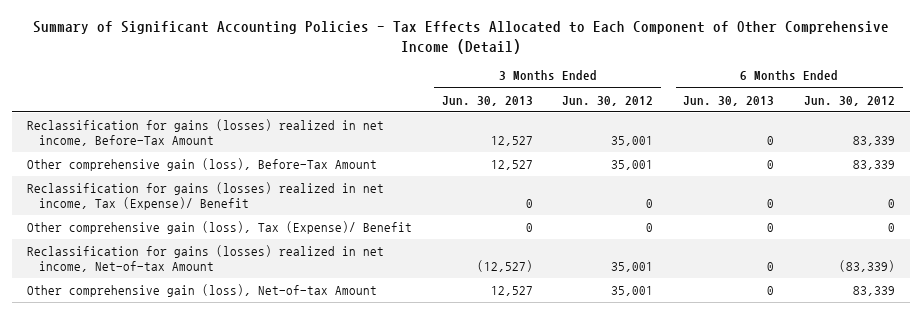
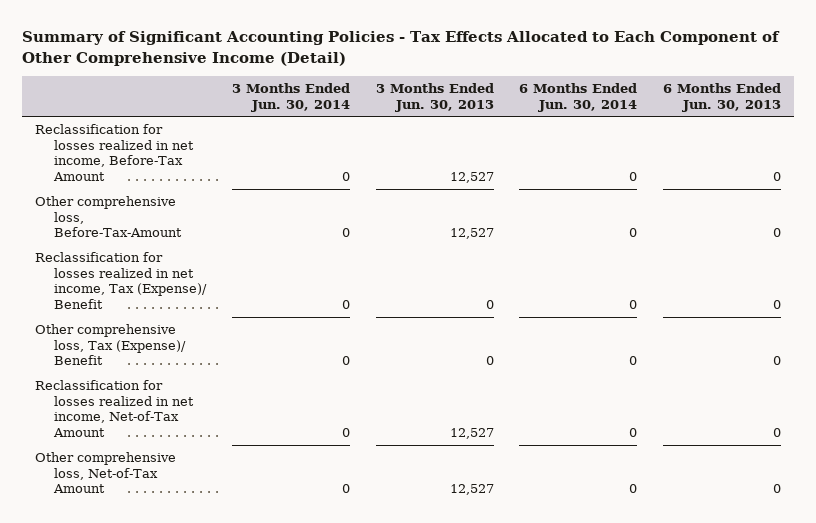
- | 3 Months Ended Jun. 30, 2013 | 3 Months Ended Jun. 30, 2012 | 6 Months Ended Jun. 30, 2013 | 6 Months Ended Jun. 30, 2012
+ | 3 Months Ended Jun. 30, 2014 | 3 Months Ended Jun. 30, 2013 | 6 Months Ended Jun. 30, 2014 | 6 Months Ended Jun. 30, 2013
- Reclassification for gains (losses) realized in net income, Before-Tax Amount | 12,527 | 35,001 | 0 | 83,339
- Other comprehensive gain (loss), Before-Tax Amount | 12,527 | 35,001 | 0 | 83,339
- Reclassification for gains (losses) realized in net income, Tax (Expense)/ Benefit | 0 | 0 | 0 | 0
- Other comprehensive gain (loss), Tax (Expense)/ Benefit | 0 | 0 | 0 | 0
- Reclassification for gains (losses) realized in net income, Net-of-tax Amount | (12,527) | 35,001 | 0 | (83,339)
- Other comprehensive gain (loss), Net-of-tax Amount | 12,527 | 35,001 | 0 | 83,339
+ Reclassification for losses realized in net income, Before-Tax Amount | 0 | 12,527 | 0 | 0
+ Other comprehensive loss, Before-Tax-Amount | 0 | 12,527 | 0 | 0
+ Reclassification for losses realized in net income, Tax (Expense)/ Benefit | 0 | 0 | 0 | 0
+ Other comprehensive loss, Tax (Expense)/ Benefit | 0 | 0 | 0 | 0
+ Reclassification for losses realized in net income, Net-of-Tax Amount | 0 | 12,527 | 0 | 0
+ Other comprehensive loss, Net-of-Tax Amount | 0 | 12,527 | 0 | 0

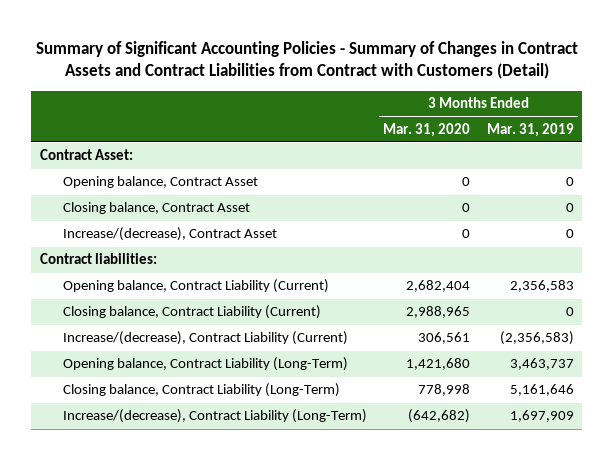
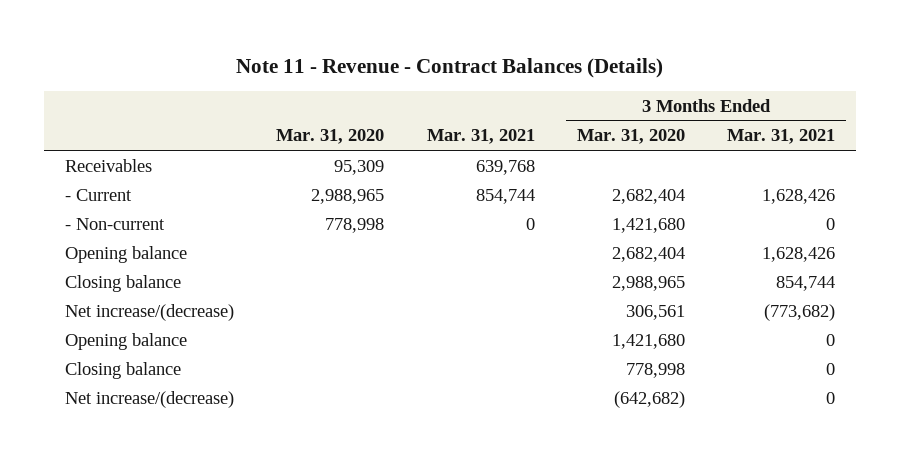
- Summary of Significant Accounting Policies - Summary of Changes in Contract Assets and Contract Liabilities from Contract with Customers (Detail)
+ Note 11 - Revenue - Contract Balances (Details)
- | 3 Months Ended Mar. 31, 2020 | 3 Months Ended Mar. 31, 2019
+ | Mar. 31, 2020 | Mar. 31, 2021 | 3 Months Ended Mar. 31, 2020 | 3 Months Ended Mar. 31, 2021
- Contract Asset:
- Opening balance, Contract Asset | 0 | 0
- Closing balance, Contract Asset | 0 | 0
- Increase/(decrease), Contract Asset | 0 | 0
- Contract liabilities:
- Opening balance, Contract Liability (Current) | 2,682,404 | 2,356,583
- Closing balance, Contract Liability (Current) | 2,988,965 | 0
- Increase/(decrease), Contract Liability (Current) | 306,561 | (2,356,583)
- Opening balance, Contract Liability (Long-Term) | 1,421,680 | 3,463,737
- Closing balance, Contract Liability (Long-Term) | 778,998 | 5,161,646
- Increase/(decrease), Contract Liability (Long-Term) | (642,682) | 1,697,909
+ Receivables | 95,309 | 639,768 | |
+ - Current | 2,988,965 | 854,744 | 2,682,404 | 1,628,426
+ - Non-current | 778,998 | 0 | 1,421,680 | 0
+ Opening balance | | | 2,682,404 | 1,628,426
+ Closing balance | | | 2,988,965 | 854,744
+ Net increase/(decrease) | | | 306,561 | (773,682)
+ Opening balance | | | 1,421,680 | 0
+ Closing balance | | | 778,998 | 0
+ Net increase/(decrease) | | | (642,682) | 0

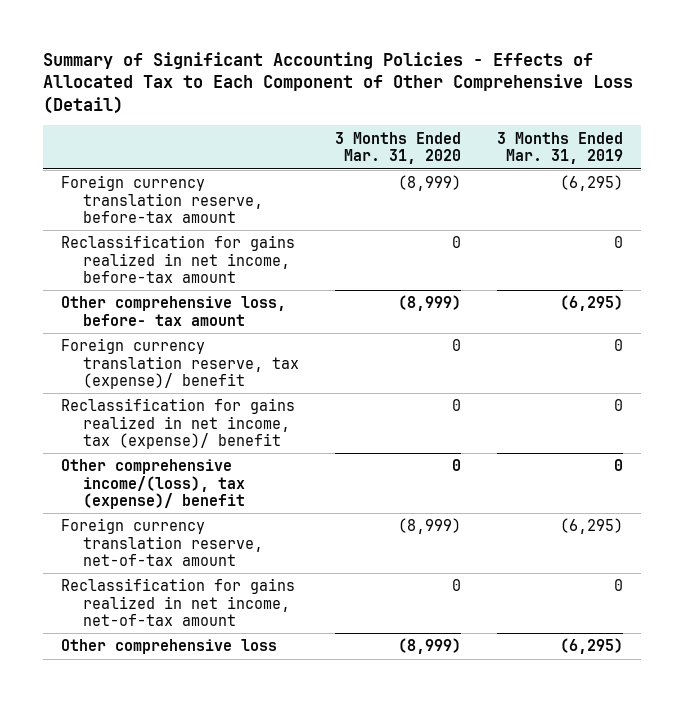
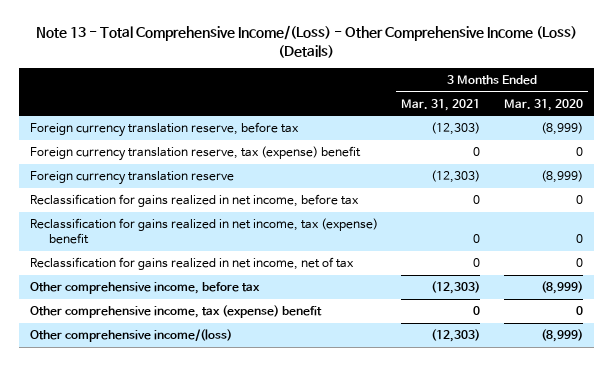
- Summary of Significant Accounting Policies - Effects of Allocated Tax to Each Component of Other Comprehensive Loss (Detail)
+ Note 13 - Total Comprehensive Income/(Loss) - Other Comprehensive Income (Loss) (Details)
- | 3 Months Ended Mar. 31, 2020 | 3 Months Ended Mar. 31, 2019
+ | 3 Months Ended Mar. 31, 2021 | 3 Months Ended Mar. 31, 2020
- Foreign currency translation reserve, before-tax amount | (8,999) | (6,295)
- Reclassification for gains realized in net income, before-tax amount | 0 | 0
- Other comprehensive loss, before- tax amount | (8,999) | (6,295)
- Foreign currency translation reserve, tax (expense)/ benefit | 0 | 0
- Reclassification for gains realized in net income, tax (expense)/ benefit | 0 | 0
- Other comprehensive income/(loss), tax (expense)/ benefit | 0 | 0
- Foreign currency translation reserve, net-of-tax amount | (8,999) | (6,295)
- Reclassification for gains realized in net income, net-of-tax amount | 0 | 0
- Other comprehensive loss | (8,999) | (6,295)
+ Foreign currency translation reserve, before tax | (12,303) | (8,999)
+ Foreign currency translation reserve, tax (expense) benefit | 0 | 0
+ Foreign currency translation reserve | (12,303) | (8,999)
+ Reclassification for gains realized in net income, before tax | 0 | 0
+ Reclassification for gains realized in net income, tax (expense) benefit | 0 | 0
+ Reclassification for gains realized in net income, net of tax | 0 | 0
+ Other comprehensive income, before tax | (12,303) | (8,999)
+ Other comprehensive income, tax (expense) benefit | 0 | 0
+ Other comprehensive income/(loss) | (12,303) | (8,999)

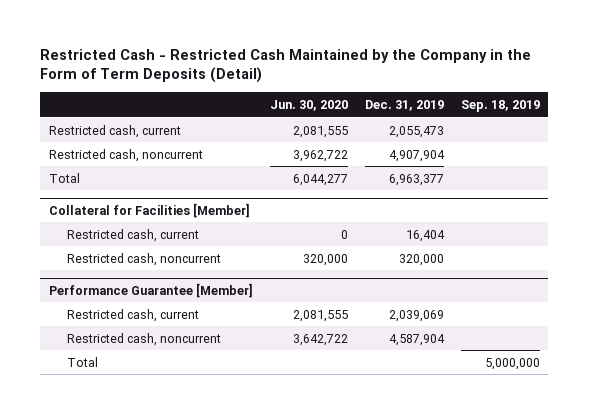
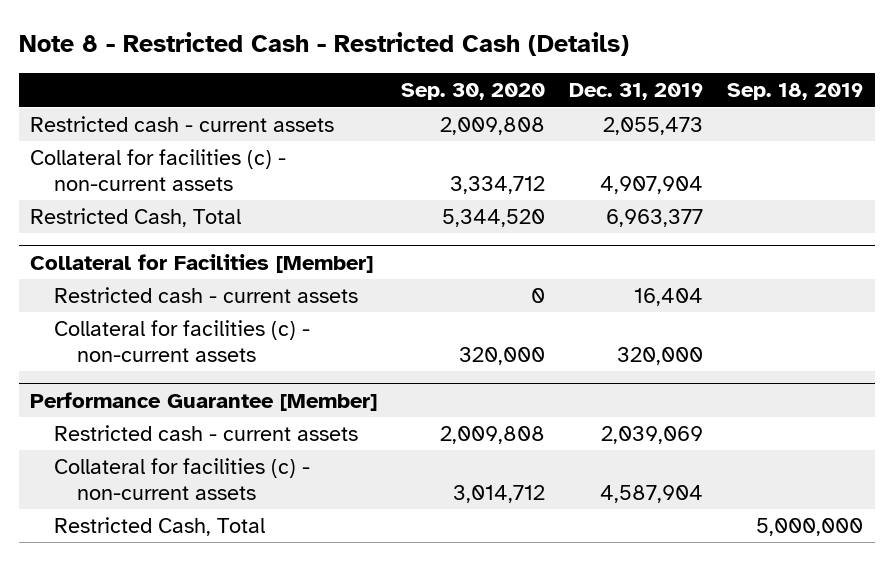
- Restricted Cash - Restricted Cash Maintained by the Company in the Form of Term Deposits (Detail)
+ Note 8 - Restricted Cash - Restricted Cash (Details)
- | Jun. 30, 2020 | Dec. 31, 2019 | Sep. 18, 2019
+ | Sep. 30, 2020 | Dec. 31, 2019 | Sep. 18, 2019
- Restricted cash, current | 2,081,555 | 2,055,473 |
- Restricted cash, noncurrent | 3,962,722 | 4,907,904 |
- Total | 6,044,277 | 6,963,377 |
+ Restricted cash - current assets | 2,009,808 | 2,055,473 |
+ Collateral for facilities (c) - non-current assets | 3,334,712 | 4,907,904 |
+ Restricted Cash, Total | 5,344,520 | 6,963,377 |
@ Collateral for Facilities [Member]
- Restricted cash, current | 0 | 16,404 |
- Restricted cash, noncurrent | 320,000 | 320,000 |
+ Restricted cash - current assets | 0 | 16,404 |
+ Collateral for facilities (c) - non-current assets | 320,000 | 320,000 |
@ Performance Guarantee [Member]
- Restricted cash, current | 2,081,555 | 2,039,069 |
- Restricted cash, noncurrent | 3,642,722 | 4,587,904 |
- Total | | | 5,000,000
+ Restricted cash - current assets | 2,009,808 | 2,039,069 |
+ Collateral for facilities (c) - non-current assets | 3,014,712 | 4,587,904 |
+ Restricted Cash, Total | | | 5,000,000

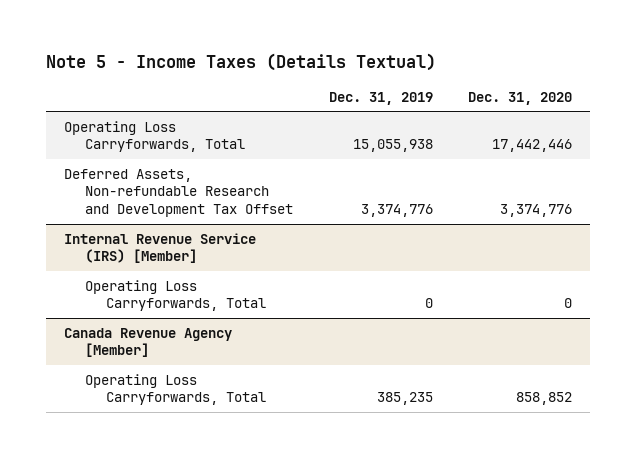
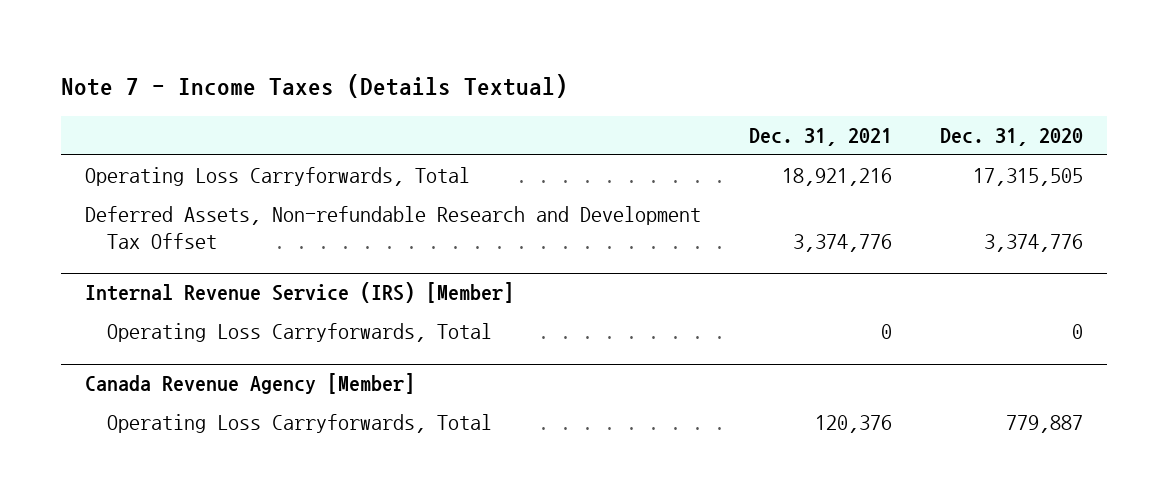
- Note 5 - Income Taxes (Details Textual)
+ Note 7 - Income Taxes (Details Textual)
- | Dec. 31, 2019 | Dec. 31, 2020
+ | Dec. 31, 2021 | Dec. 31, 2020
- Operating Loss Carryforwards, Total | 15,055,938 | 17,442,446
+ Operating Loss Carryforwards, Total | 18,921,216 | 17,315,505
@ Canada Revenue Agency [Member]
- Operating Loss Carryforwards, Total | 385,235 | 858,852
+ Operating Loss Carryforwards, Total | 120,376 | 779,887

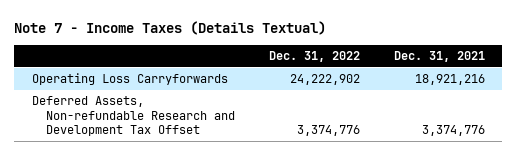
- | Dec. 31, 2021 | Dec. 31, 2020
+ | Dec. 31, 2022 | Dec. 31, 2021
- Operating Loss Carryforwards, Total | 18,921,216 | 17,315,505
+ Operating Loss Carryforwards | 24,222,902 | 18,921,216
- Internal Revenue Service (IRS) [Member]
- Operating Loss Carryforwards, Total | 0 | 0
- Canada Revenue Agency [Member]
- Operating Loss Carryforwards, Total | 120,376 | 779,887

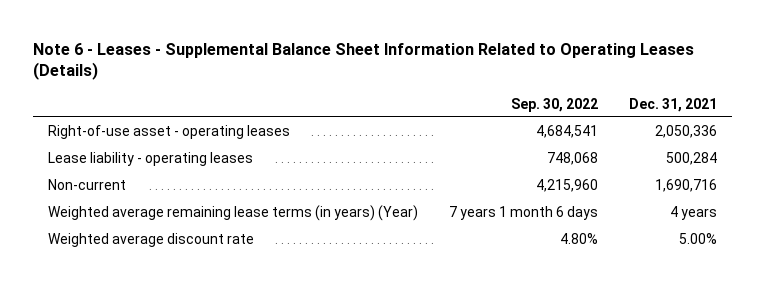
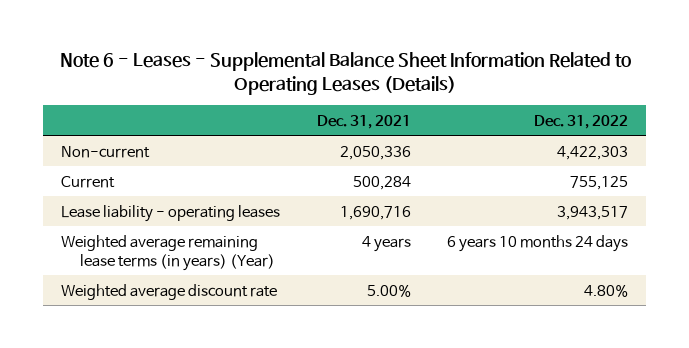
- | Sep. 30, 2022 | Dec. 31, 2021
+ | Dec. 31, 2021 | Dec. 31, 2022
- Right-of-use asset - operating leases | 4,684,541 | 2,050,336
- Lease liability - operating leases | 748,068 | 500,284
- Non-current | 4,215,960 | 1,690,716
+ Non-current | 2,050,336 | 4,422,303
+ Current | 500,284 | 755,125
+ Lease liability - operating leases | 1,690,716 | 3,943,517

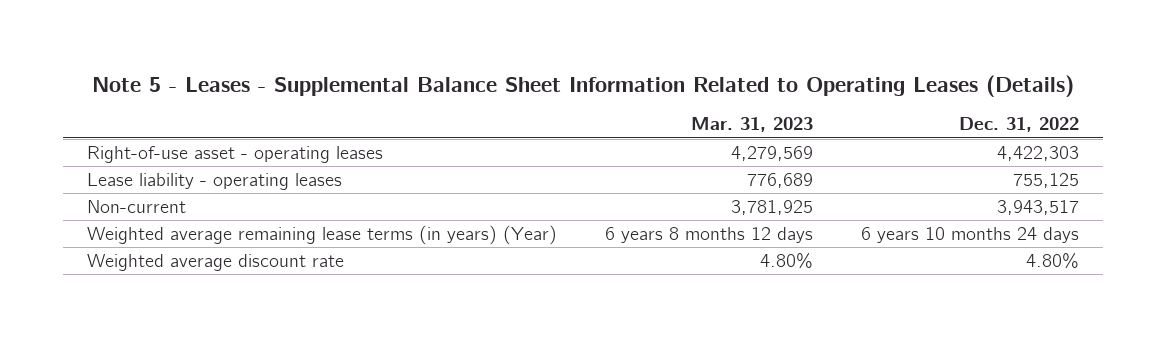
- Note 6 - Leases - Supplemental Balance Sheet Information Related to Operating Leases (Details)
+ Note 5 - Leases - Supplemental Balance Sheet Information Related to Operating Leases (Details)
- | Dec. 31, 2021 | Dec. 31, 2022
+ | Mar. 31, 2023 | Dec. 31, 2022
- Non-current | 2,050,336 | 4,422,303
- Current | 500,284 | 755,125
- Lease liability - operating leases | 1,690,716 | 3,943,517
+ Right-of-use asset - operating leases | 4,279,569 | 4,422,303
+ Lease liability - operating leases | 776,689 | 755,125
+ Non-current | 3,781,925 | 3,943,517

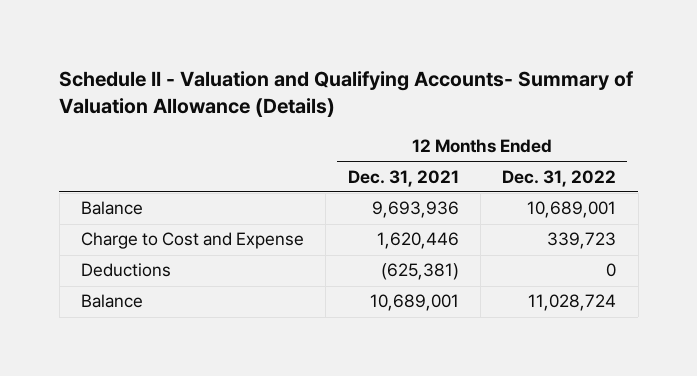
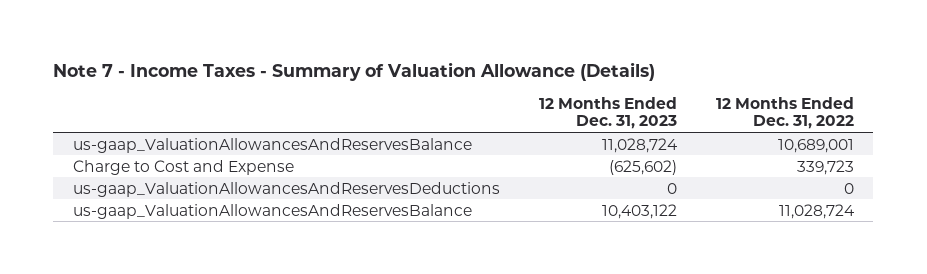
- Schedule II - Valuation and Qualifying Accounts- Summary of Valuation Allowance (Details)
+ Note 7 - Income Taxes - Summary of Valuation Allowance (Details)
- | 12 Months Ended Dec. 31, 2021 | 12 Months Ended Dec. 31, 2022
+ | 12 Months Ended Dec. 31, 2023 | 12 Months Ended Dec. 31, 2022
- Balance | 9,693,936 | 10,689,001
+ us-gaap_ValuationAllowancesAndReservesBalance | 11,028,724 | 10,689,001
- Deductions | (625,381) | 0
- Balance | 10,689,001 | 11,028,724
+ us-gaap_ValuationAllowancesAndReservesDeductions | 0 | 0
+ us-gaap_ValuationAllowancesAndReservesBalance | 10,403,122 | 11,028,724

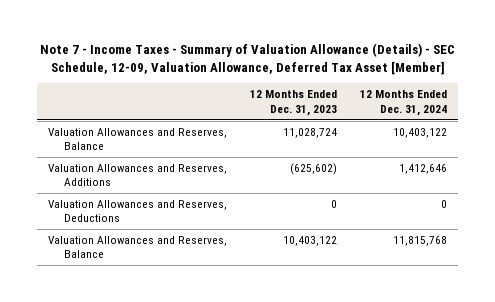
- Note 7 - Income Taxes - Summary of Valuation Allowance (Details)
+ Note 7 - Income Taxes - Summary of Valuation Allowance (Details) - SEC Schedule, 12-09, Valuation Allowance, Deferred Tax Asset [Member]
- | 12 Months Ended Dec. 31, 2023 | 12 Months Ended Dec. 31, 2022
+ | 12 Months Ended Dec. 31, 2023 | 12 Months Ended Dec. 31, 2024
- us-gaap_ValuationAllowancesAndReservesBalance | 11,028,724 | 10,689,001
- Charge to Cost and Expense | (625,602) | 339,723
- us-gaap_ValuationAllowancesAndReservesDeductions | 0 | 0
- us-gaap_ValuationAllowancesAndReservesBalance | 10,403,122 | 11,028,724
+ Valuation Allowances and Reserves, Balance | 11,028,724 | 10,403,122
+ Valuation Allowances and Reserves, Additions | (625,602) | 1,412,646
+ Valuation Allowances and Reserves, Deductions | 0 | 0
+ Valuation Allowances and Reserves, Balance | 10,403,122 | 11,815,768

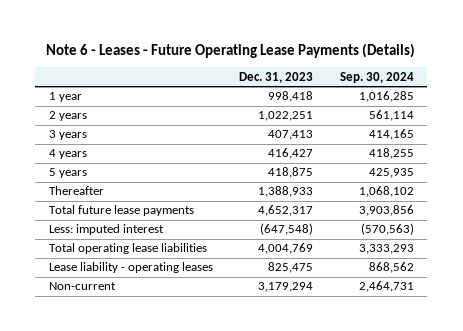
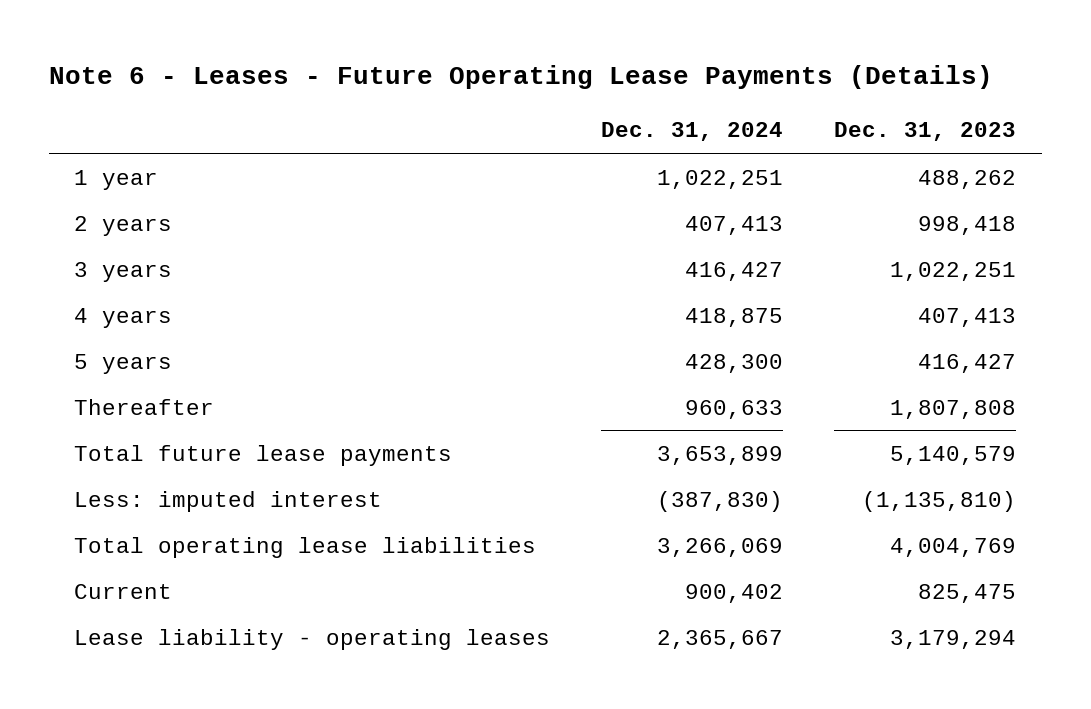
- | Dec. 31, 2023 | Sep. 30, 2024
+ | Dec. 31, 2024 | Dec. 31, 2023
- 1 year | 998,418 | 1,016,285
- 2 years | 1,022,251 | 561,114
- 3 years | 407,413 | 414,165
- 4 years | 416,427 | 418,255
- 5 years | 418,875 | 425,935
- Thereafter | 1,388,933 | 1,068,102
- Total future lease payments | 4,652,317 | 3,903,856
- Less: imputed interest | (647,548) | (570,563)
+ 1 year | 1,022,251 | 488,262
+ 2 years | 407,413 | 998,418
+ 3 years | 416,427 | 1,022,251
+ 4 years | 418,875 | 407,413
+ 5 years | 428,300 | 416,427
+ Thereafter | 960,633 | 1,807,808
+ Total future lease payments | 3,653,899 | 5,140,579
+ Less: imputed interest | (387,830) | (1,135,810)
- Lease liability - operating leases | 825,475 | 868,562
- Non-current | 3,179,294 | 2,464,731
+ Current | 900,402 | 825,475
+ Lease liability - operating leases | 2,365,667 | 3,179,294

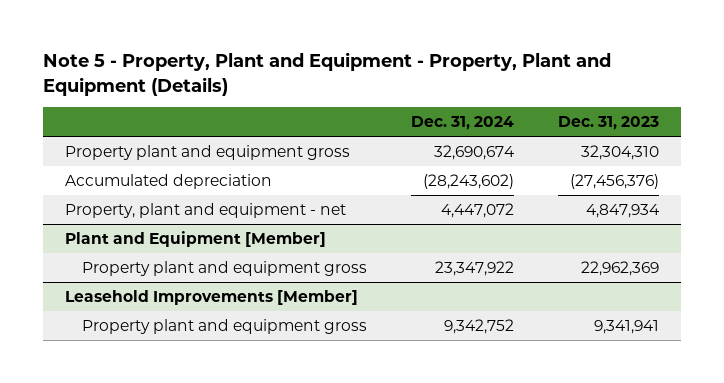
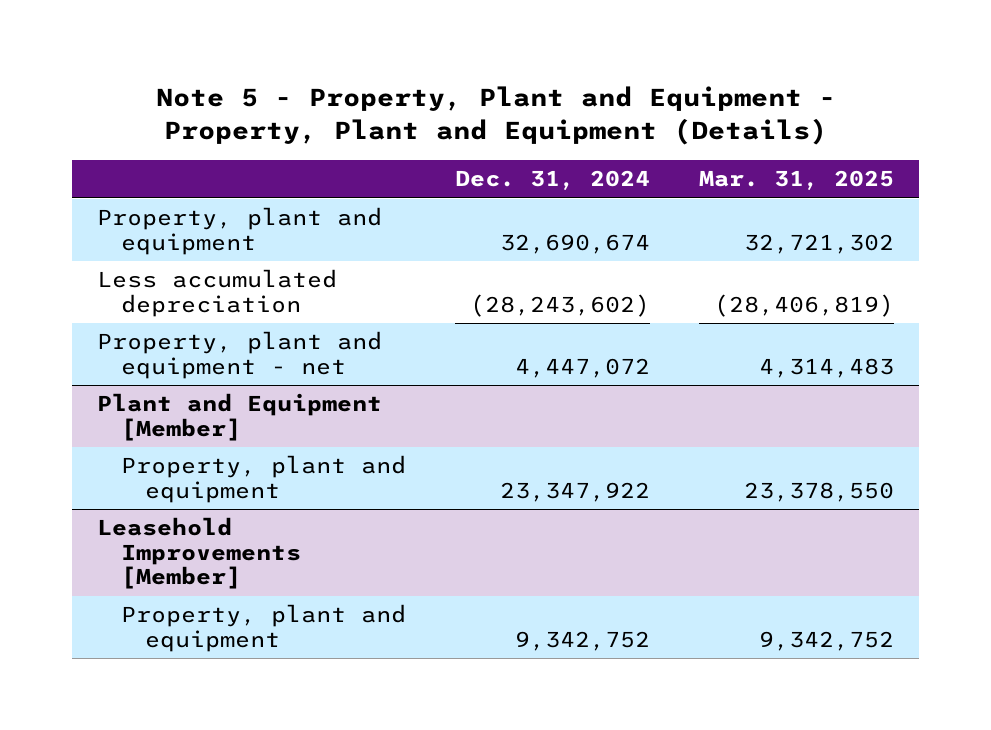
- | Dec. 31, 2024 | Dec. 31, 2023
+ | Dec. 31, 2024 | Mar. 31, 2025
- Property plant and equipment gross | 32,690,674 | 32,304,310
- Accumulated depreciation | (28,243,602) | (27,456,376)
+ Property, plant and equipment | 32,690,674 | 32,721,302
+ Less accumulated depreciation | (28,243,602) | (28,406,819)
@ Plant and Equipment [Member]
- Property plant and equipment gross | 23,347,922 | 22,962,369
+ Property, plant and equipment | 23,347,922 | 23,378,550
@ Leasehold Improvements [Member]
- Property plant and equipment gross | 9,342,752 | 9,341,941
+ Property, plant and equipment | 9,342,752 | 9,342,752

